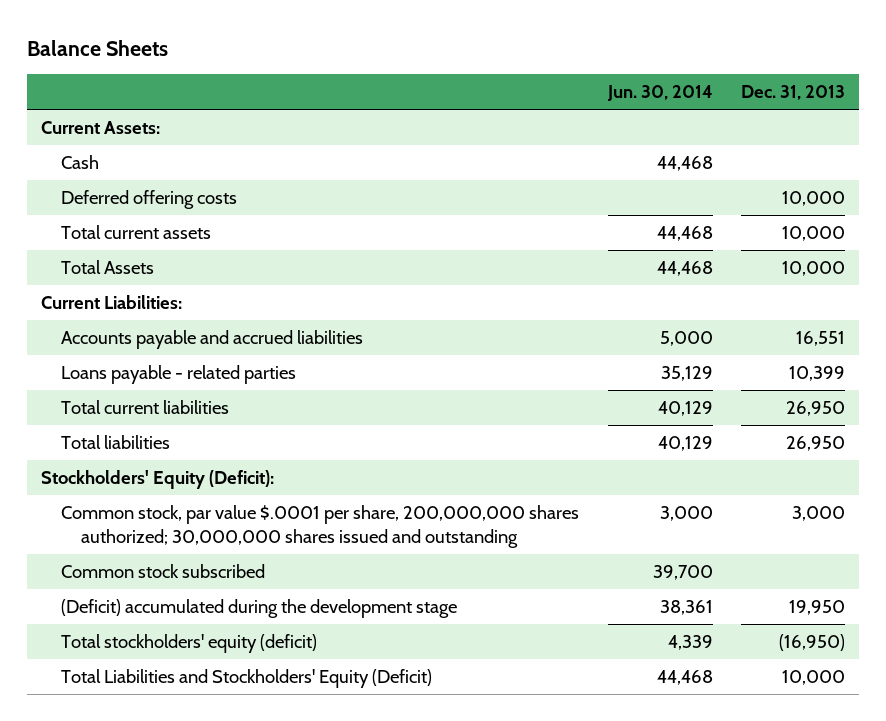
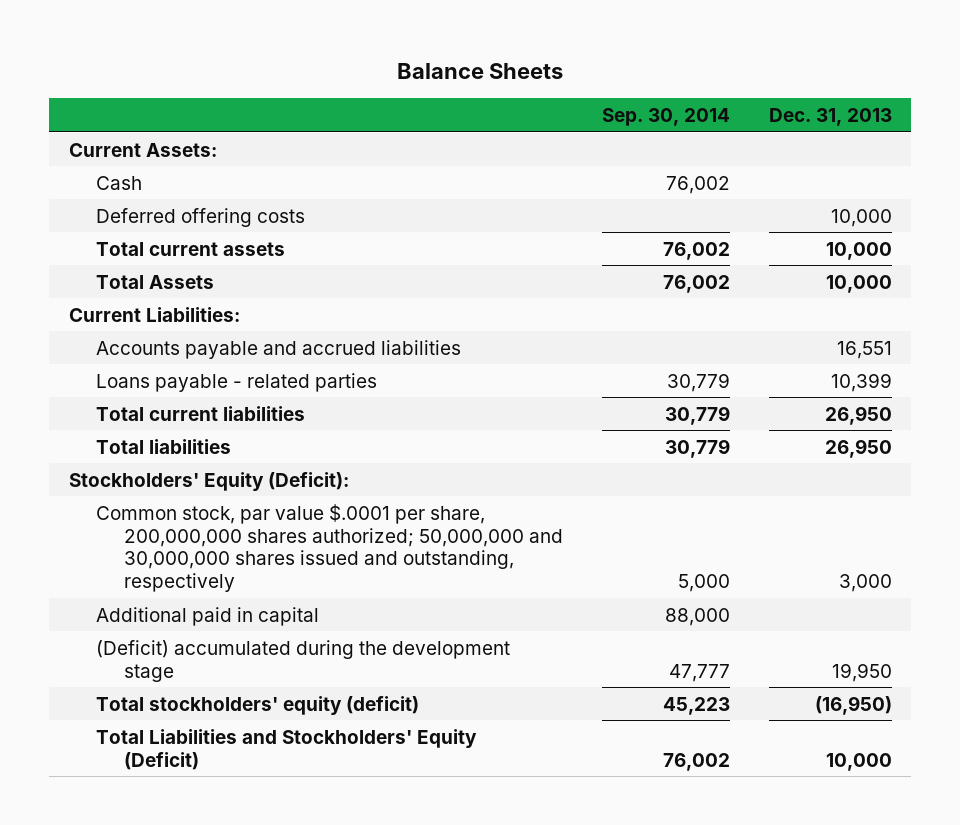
- | Jun. 30, 2014 | Dec. 31, 2013
+ | Sep. 30, 2014 | Dec. 31, 2013
- Common stock, par value $.0001 per share, 200,000,000 shares authorized; 30,000,000 shares issued and outstanding | 3,000 | 3,000
- Common stock subscribed | 39,700 |
+ Common stock, par value $.0001 per share, 200,000,000 shares authorized; 50,000,000 and 30,000,000 shares issued and outstanding, respectively | 5,000 | 3,000
+ Additional paid in capital | 88,000 |

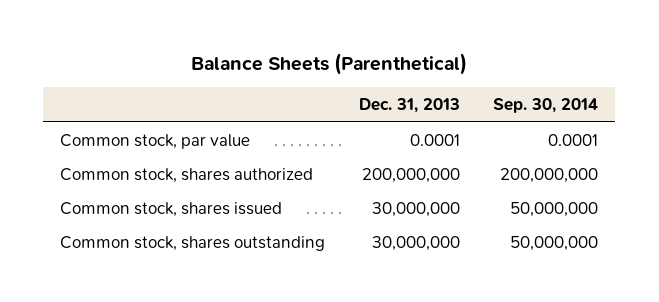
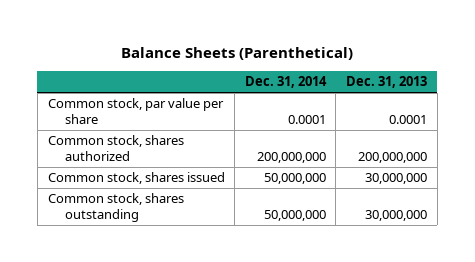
- | Dec. 31, 2013 | Sep. 30, 2014
+ | Dec. 31, 2014 | Dec. 31, 2013
- Common stock, par value | 0.0001 | 0.0001
+ Common stock, par value per share | 0.0001 | 0.0001

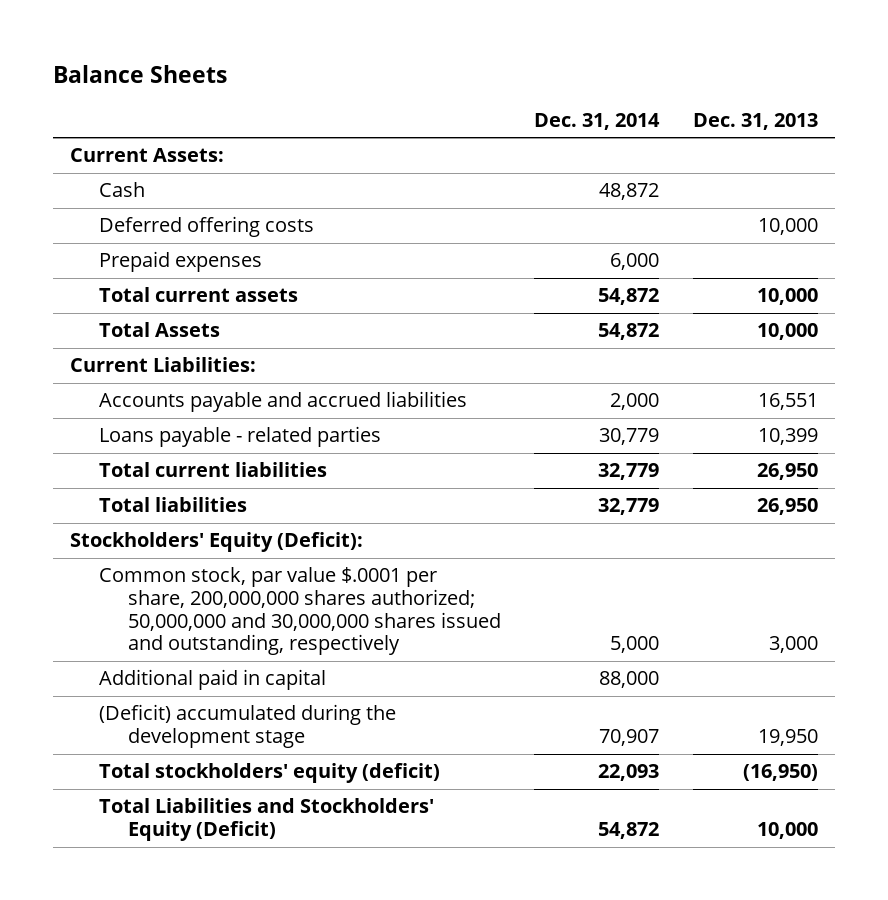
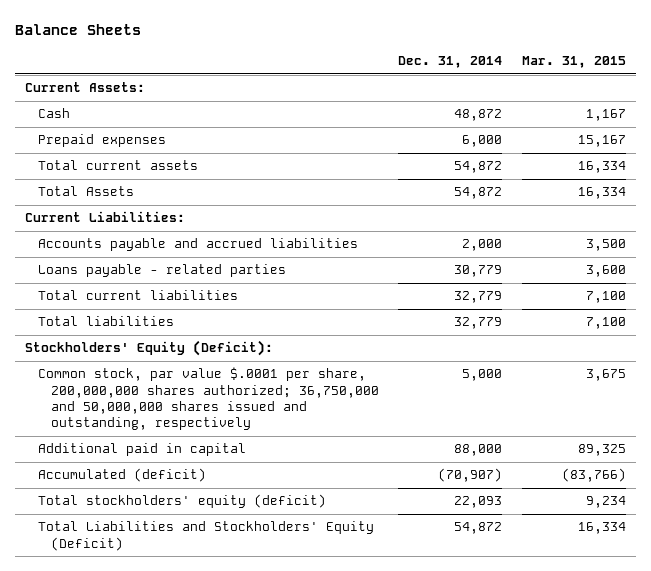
- | Dec. 31, 2014 | Dec. 31, 2013
+ | Dec. 31, 2014 | Mar. 31, 2015
- Deferred offering costs | | 10,000
- Common stock, par value $.0001 per share, 200,000,000 shares authorized; 50,000,000 and 30,000,000 shares issued and outstanding, respectively | 5,000 | 3,000
+ Common stock, par value $.0001 per share, 200,000,000 shares authorized; 36,750,000 and 50,000,000 shares issued and outstanding, respectively | 5,000 | 3,675
- (Deficit) accumulated during the development stage | 70,907 | 19,950
+ Accumulated (deficit) | (70,907) | (83,766)

